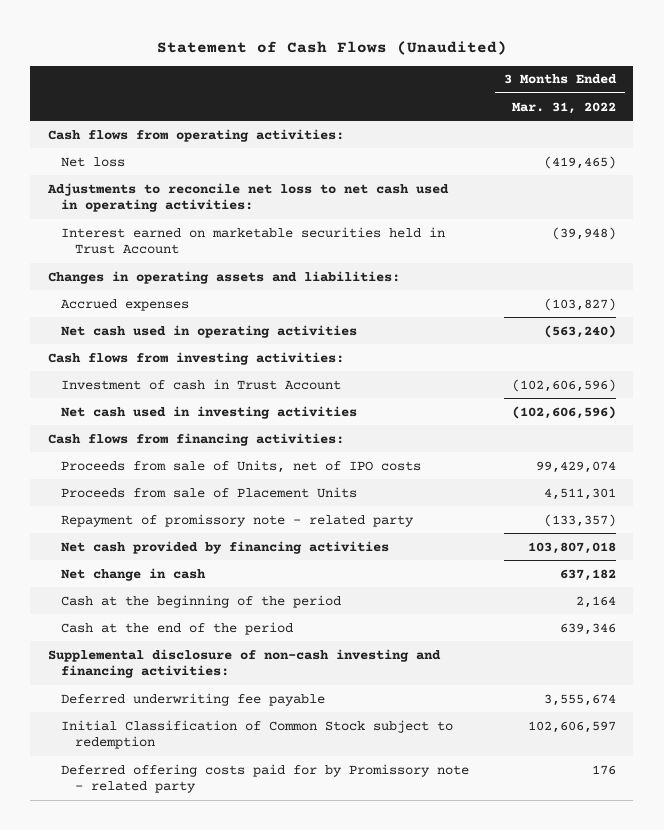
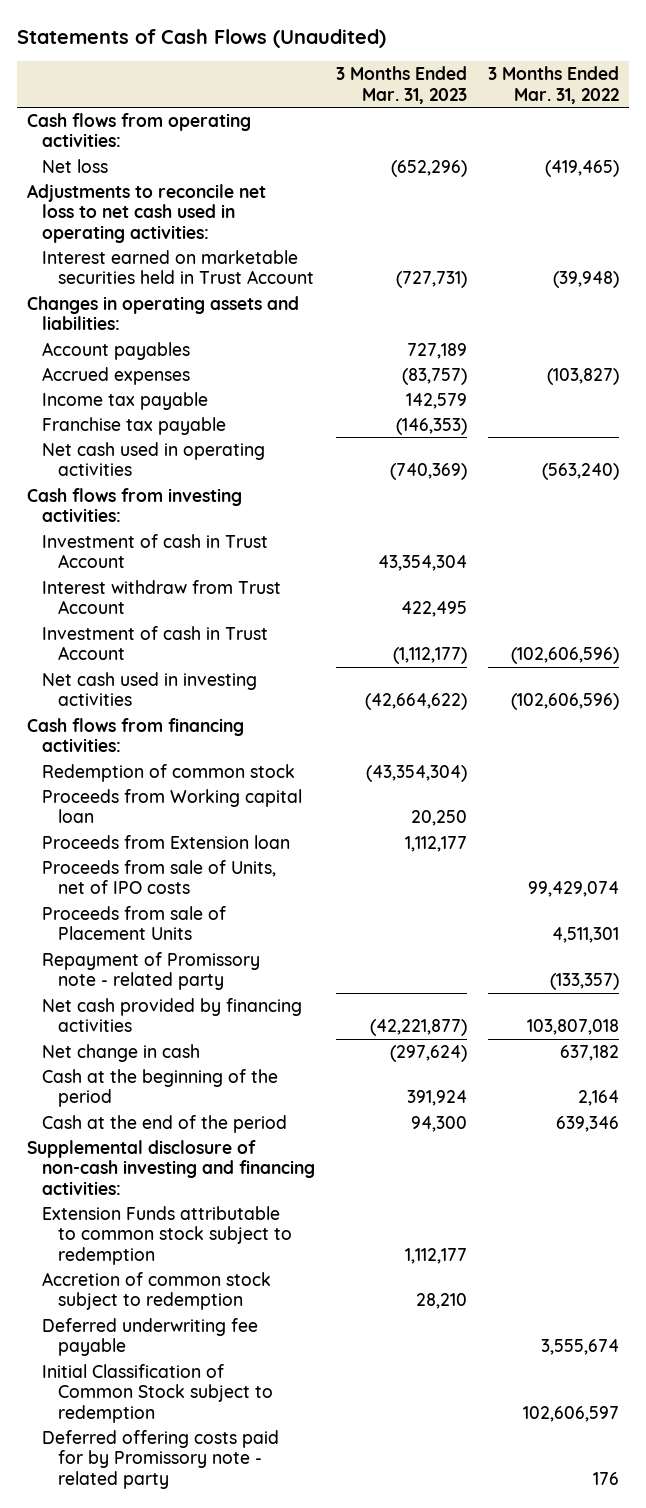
- Statement of Cash Flows (Unaudited)
+ Statements of Cash Flows (Unaudited)
- | 3 Months Ended Mar. 31, 2022
+ | 3 Months Ended Mar. 31, 2023 | 3 Months Ended Mar. 31, 2022
+ Account payables | 727,189 |
+ Income tax payable | 142,579 |
+ Franchise tax payable | (146,353) |
+ Investment of cash in Trust Account | 43,354,304 |
+ Interest withdraw from Trust Account | 422,495 |
+ Redemption of common stock | (43,354,304) |
+ Proceeds from Working capital loan | 20,250 |
+ Proceeds from Extension loan | 1,112,177 |
- Repayment of promissory note - related party | (133,357)
+ Repayment of Promissory note - related party | | (133,357)
+ Extension Funds attributable to common stock subject to redemption | 1,112,177 |
+ Accretion of common stock subject to redemption | 28,210 |

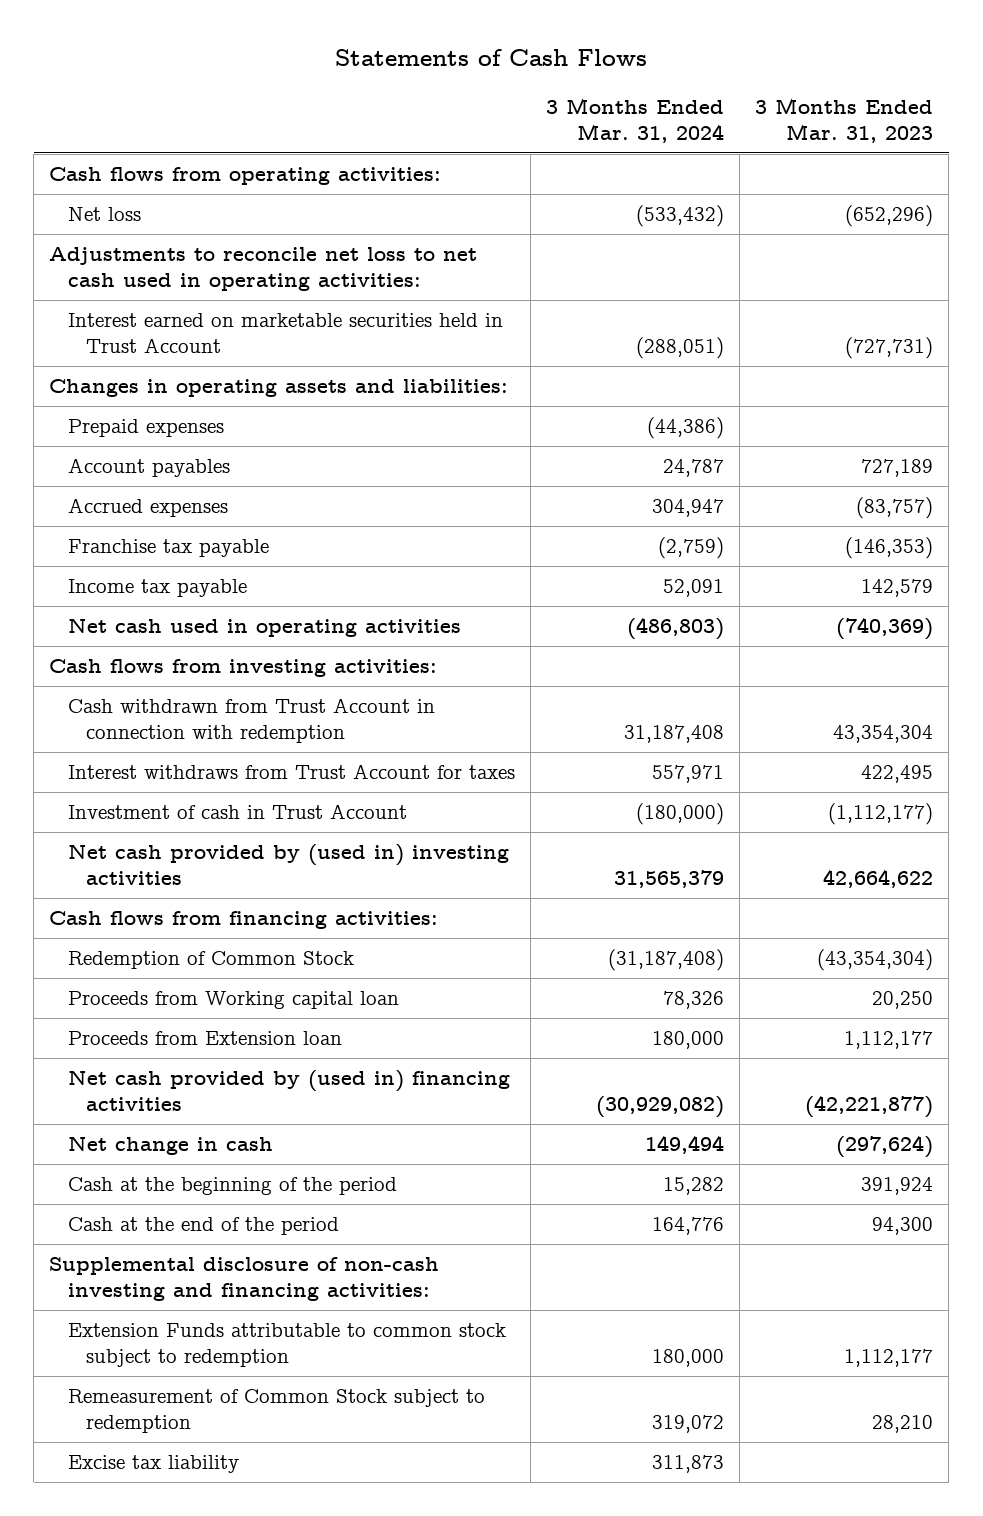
- Statements of Cash Flows (Unaudited)
+ Statements of Cash Flows
- | 3 Months Ended Mar. 31, 2023 | 3 Months Ended Mar. 31, 2022
+ | 3 Months Ended Mar. 31, 2024 | 3 Months Ended Mar. 31, 2023
+ Prepaid expenses | (44,386) |
moved down: Income tax payable | 52,091 | 142,579
- Investment of cash in Trust Account | 43,354,304 |
- Interest withdraw from Trust Account | 422,495 |
+ Cash withdrawn from Trust Account in connection with redemption | 31,187,408 | 43,354,304
+ Interest withdraws from Trust Account for taxes | 557,971 | 422,495
- Net cash used in investing activities | (42,664,622) | (102,606,596)
+ Net cash provided by (used in) investing activities | 31,565,379 | 42,664,622
- Redemption of common stock | (43,354,304) |
+ Redemption of Common Stock | (31,187,408) | (43,354,304)
- Proceeds from sale of Units, net of IPO costs | | 99,429,074
- Proceeds from sale of Placement Units | | 4,511,301
- Repayment of Promissory note - related party | | (133,357)
- Net cash provided by financing activities | (42,221,877) | 103,807,018
+ Net cash provided by (used in) financing activities | (30,929,082) | (42,221,877)
- Accretion of common stock subject to redemption | 28,210 |
- Deferred underwriting fee payable | | 3,555,674
- Initial Classification of Common Stock subject to redemption | | 102,606,597
- Deferred offering costs paid for by Promissory note - related party | | 176
+ Remeasurement of Common Stock subject to redemption | 319,072 | 28,210
+ Excise tax liability | 311,873 |

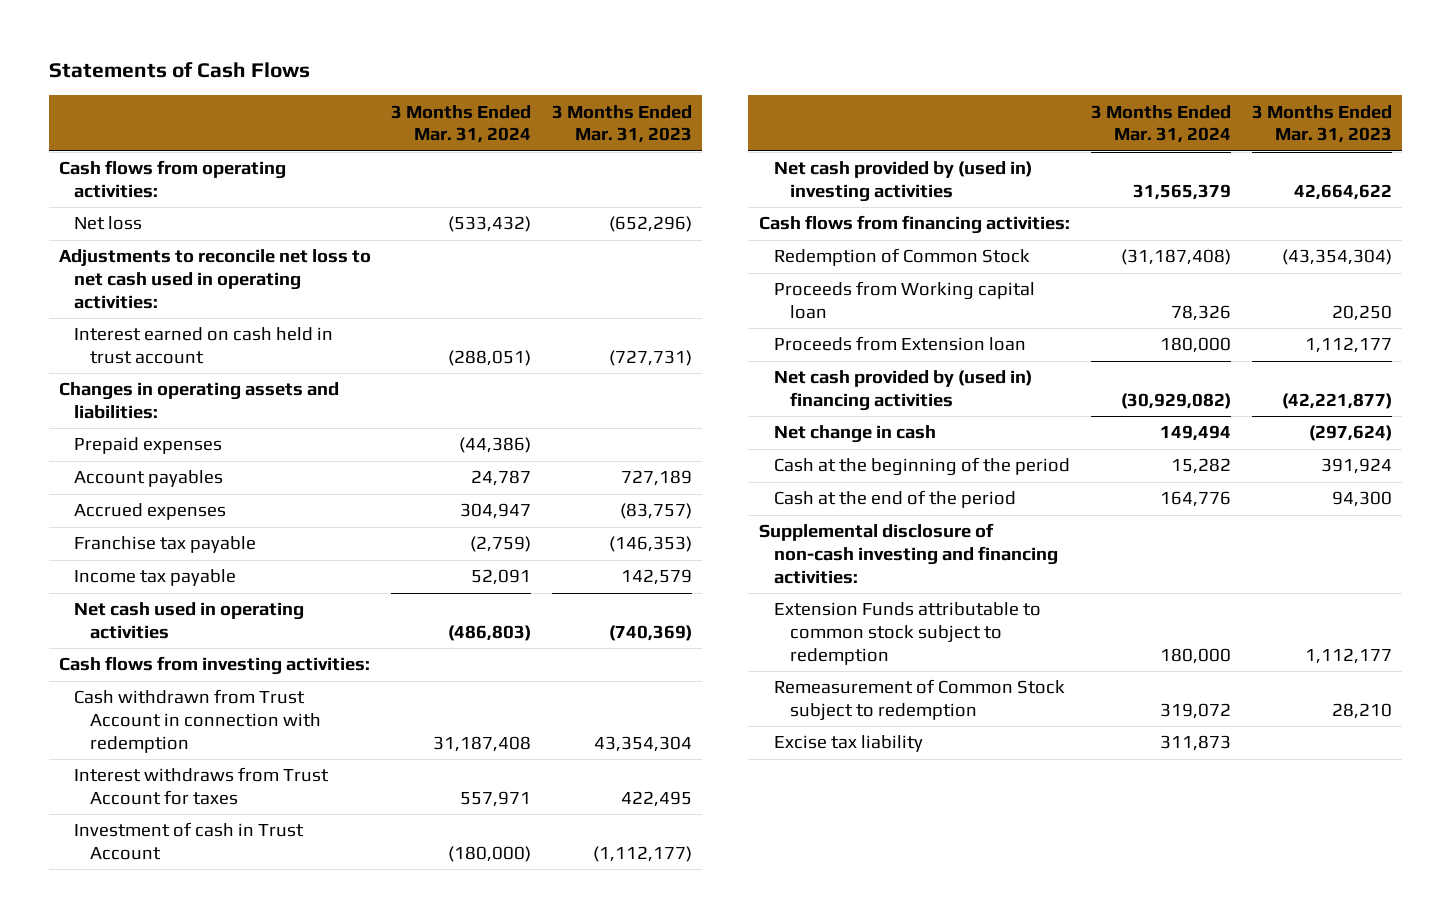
- Interest earned on marketable securities held in Trust Account | (288,051) | (727,731)
+ Interest earned on cash held in trust account | (288,051) | (727,731)

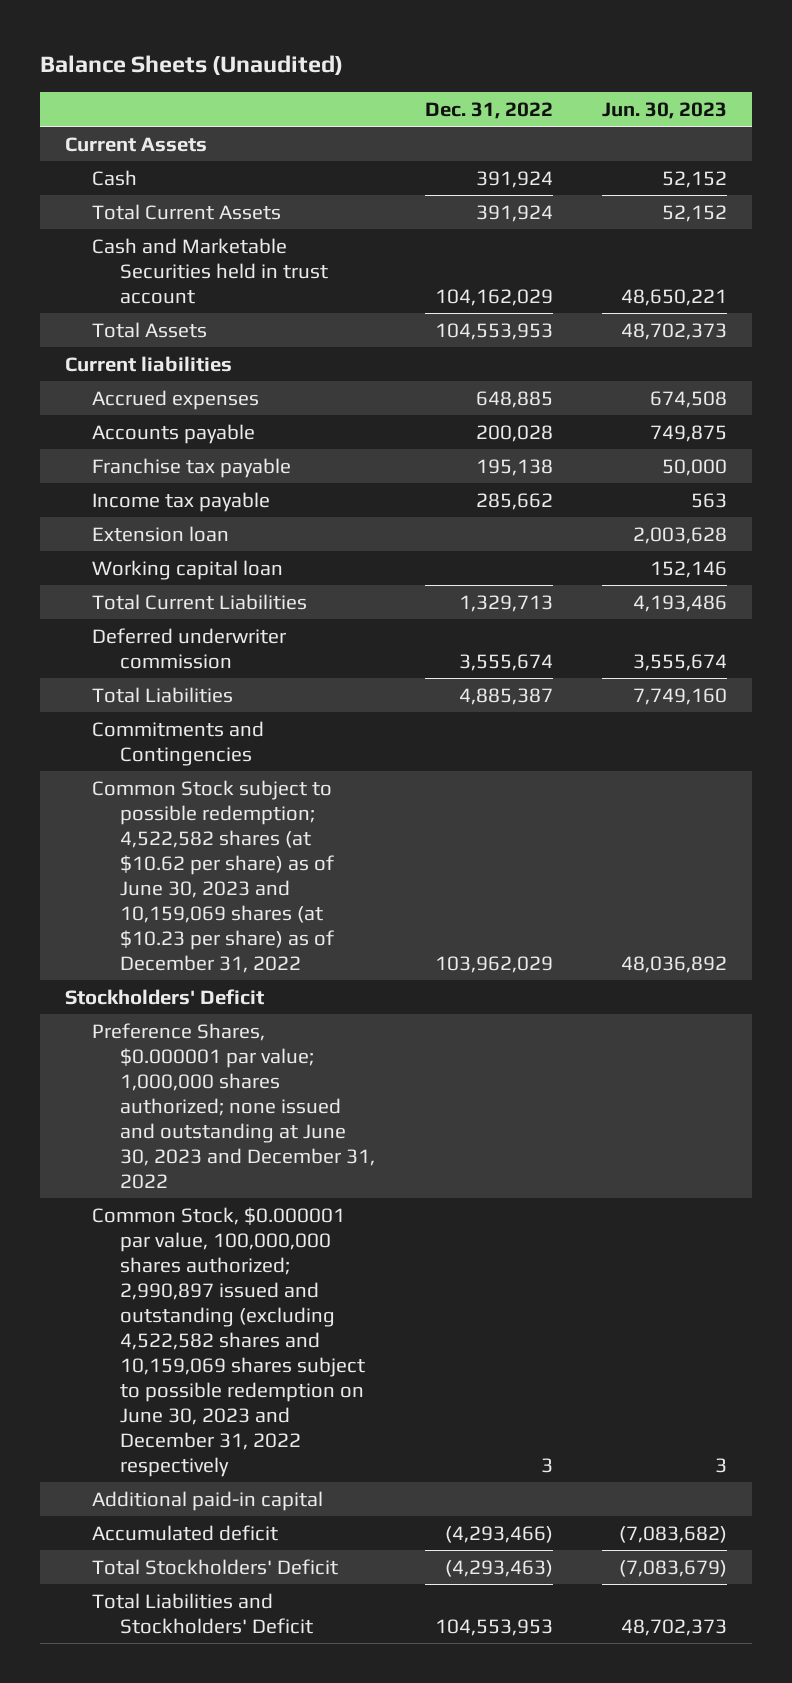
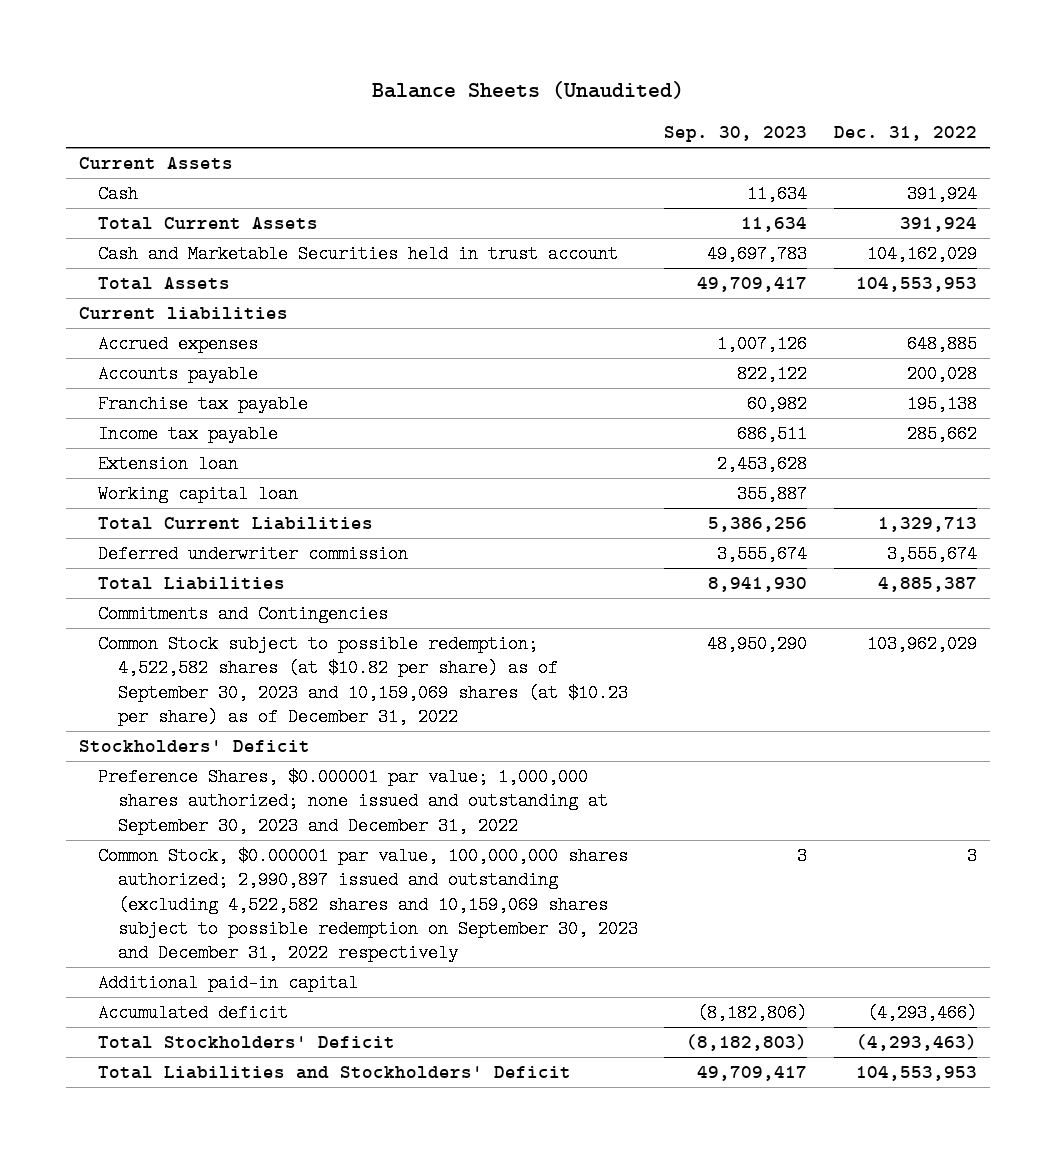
- | Dec. 31, 2022 | Jun. 30, 2023
+ | Sep. 30, 2023 | Dec. 31, 2022
- Common Stock subject to possible redemption; 4,522,582 shares (at $10.62 per share) as of June 30, 2023 and 10,159,069 shares (at $10.23 per share) as of December 31, 2022 | 103,962,029 | 48,036,892
+ Common Stock subject to possible redemption; 4,522,582 shares (at $10.82 per share) as of September 30, 2023 and 10,159,069 shares (at $10.23 per share) as of December 31, 2022 | 48,950,290 | 103,962,029
- Preference Shares, $0.000001 par value; 1,000,000 shares authorized; none issued and outstanding at June 30, 2023 and December 31, 2022
- Common Stock, $0.000001 par value, 100,000,000 shares authorized; 2,990,897 issued and outstanding (excluding 4,522,582 shares and 10,159,069 shares subject to possible redemption on June 30, 2023 and December 31, 2022 respectively | 3 | 3
+ Preference Shares, $0.000001 par value; 1,000,000 shares authorized; none issued and outstanding at September 30, 2023 and December 31, 2022
+ Common Stock, $0.000001 par value, 100,000,000 shares authorized; 2,990,897 issued and outstanding (excluding 4,522,582 shares and 10,159,069 shares subject to possible redemption on September 30, 2023 and December 31, 2022 respectively | 3 | 3

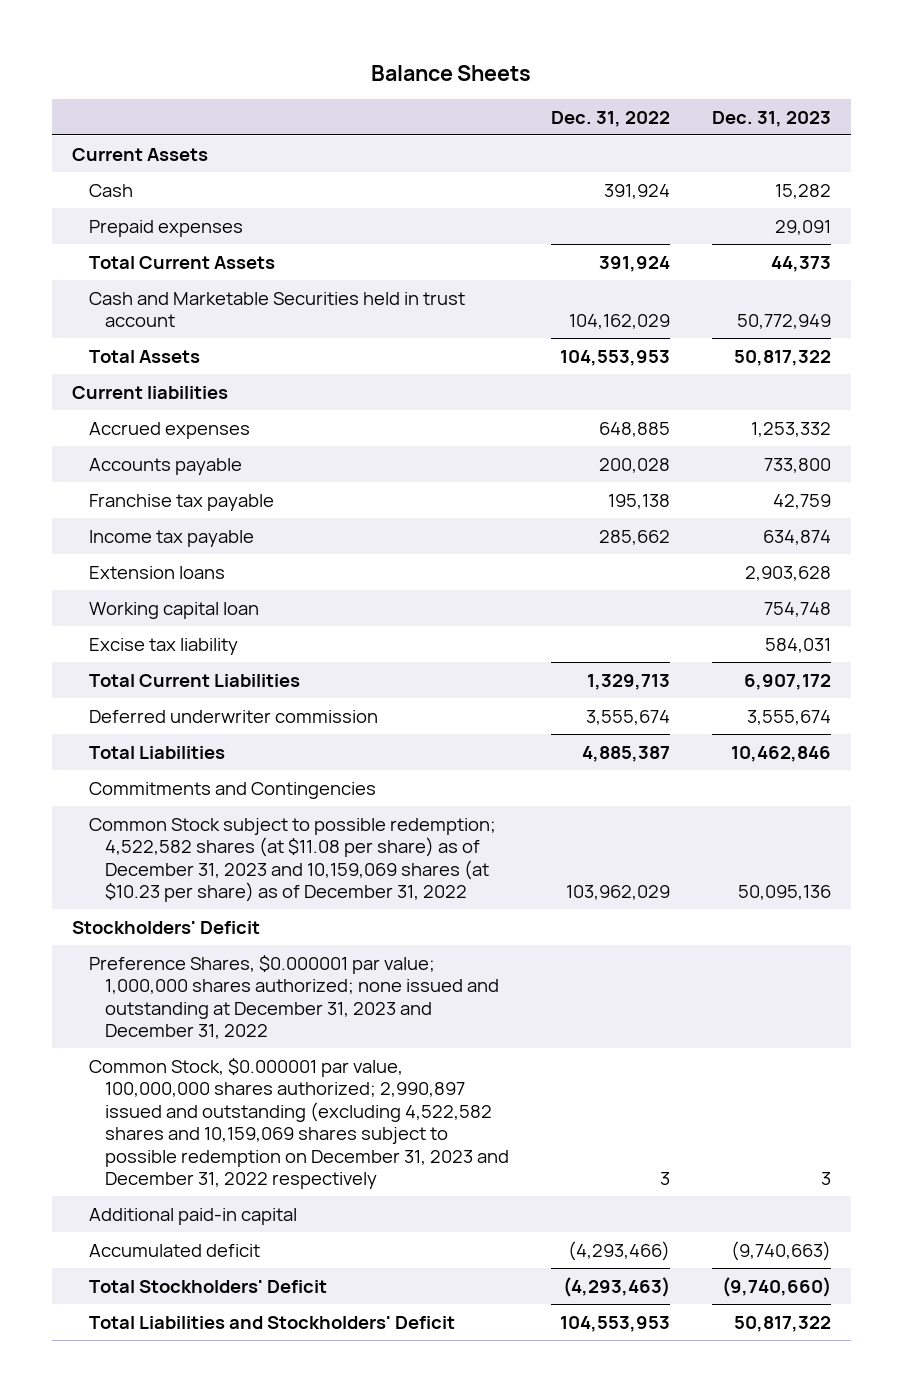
- Balance Sheets (Unaudited)
+ Balance Sheets
- | Sep. 30, 2023 | Dec. 31, 2022
+ | Dec. 31, 2022 | Dec. 31, 2023
+ Prepaid expenses | | 29,091
- Extension loan | 2,453,628 |
+ Extension loans | | 2,903,628
+ Excise tax liability | | 584,031
- Common Stock subject to possible redemption; 4,522,582 shares (at $10.82 per share) as of September 30, 2023 and 10,159,069 shares (at $10.23 per share) as of December 31, 2022 | 48,950,290 | 103,962,029
+ Common Stock subject to possible redemption; 4,522,582 shares (at $11.08 per share) as of December 31, 2023 and 10,159,069 shares (at $10.23 per share) as of December 31, 2022 | 103,962,029 | 50,095,136
- Preference Shares, $0.000001 par value; 1,000,000 shares authorized; none issued and outstanding at September 30, 2023 and December 31, 2022
- Common Stock, $0.000001 par value, 100,000,000 shares authorized; 2,990,897 issued and outstanding (excluding 4,522,582 shares and 10,159,069 shares subject to possible redemption on September 30, 2023 and December 31, 2022 respectively | 3 | 3
+ Preference Shares, $0.000001 par value; 1,000,000 shares authorized; none issued and outstanding at December 31, 2023 and December 31, 2022
+ Common Stock, $0.000001 par value, 100,000,000 shares authorized; 2,990,897 issued and outstanding (excluding 4,522,582 shares and 10,159,069 shares subject to possible redemption on December 31, 2023 and December 31, 2022 respectively | 3 | 3

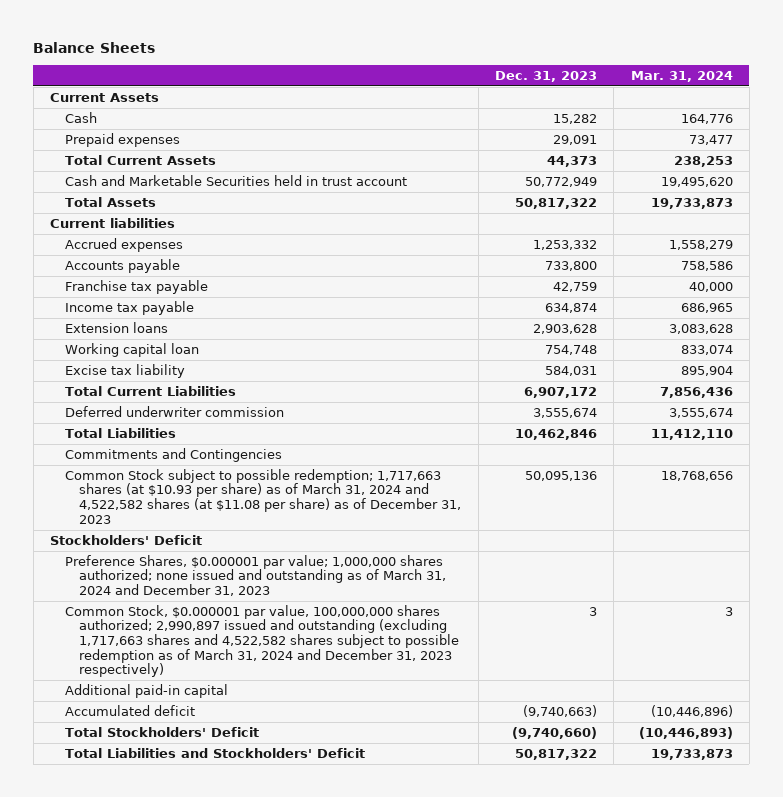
- | Dec. 31, 2022 | Dec. 31, 2023
+ | Dec. 31, 2023 | Mar. 31, 2024
- Common Stock subject to possible redemption; 4,522,582 shares (at $11.08 per share) as of December 31, 2023 and 10,159,069 shares (at $10.23 per share) as of December 31, 2022 | 103,962,029 | 50,095,136
+ Common Stock subject to possible redemption; 1,717,663 shares (at $10.93 per share) as of March 31, 2024 and 4,522,582 shares (at $11.08 per share) as of December 31, 2023 | 50,095,136 | 18,768,656
- Preference Shares, $0.000001 par value; 1,000,000 shares authorized; none issued and outstanding at December 31, 2023 and December 31, 2022
- Common Stock, $0.000001 par value, 100,000,000 shares authorized; 2,990,897 issued and outstanding (excluding 4,522,582 shares and 10,159,069 shares subject to possible redemption on December 31, 2023 and December 31, 2022 respectively | 3 | 3
+ Preference Shares, $0.000001 par value; 1,000,000 shares authorized; none issued and outstanding as of March 31, 2024 and December 31, 2023
+ Common Stock, $0.000001 par value, 100,000,000 shares authorized; 2,990,897 issued and outstanding (excluding 1,717,663 shares and 4,522,582 shares subject to possible redemption as of March 31, 2024 and December 31, 2023 respectively) | 3 | 3

